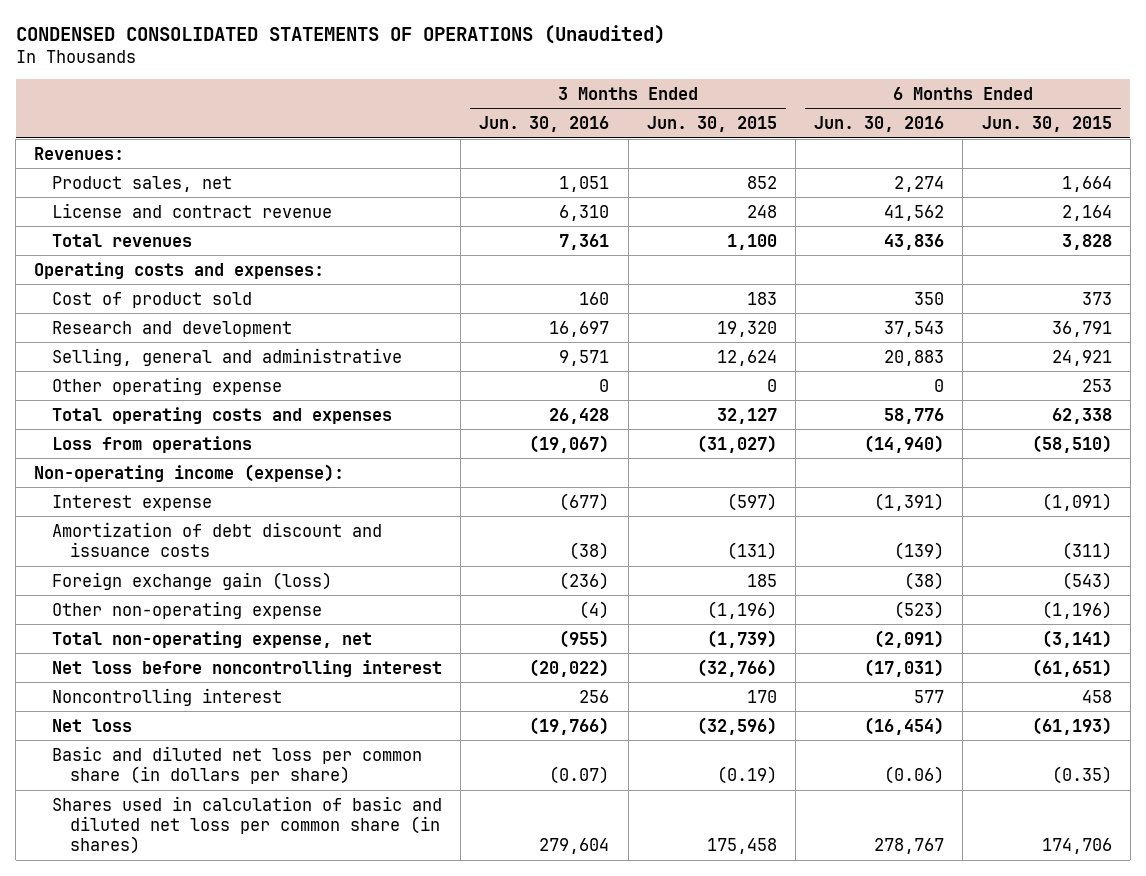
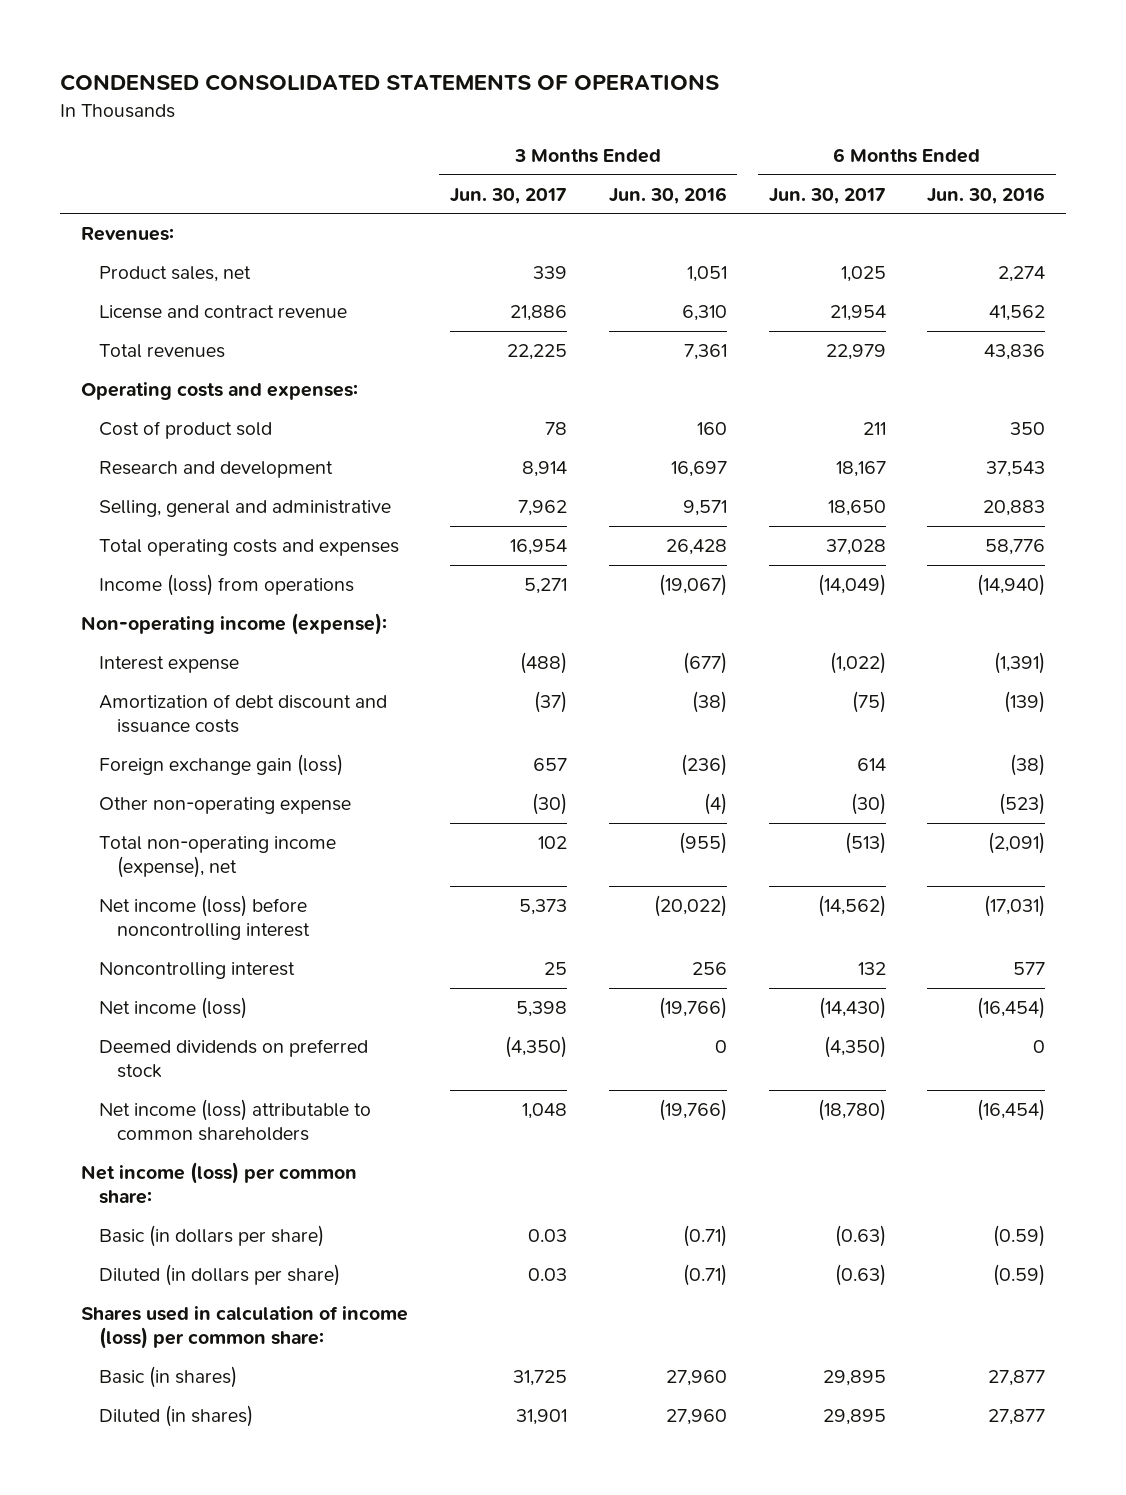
- CONDENSED CONSOLIDATED STATEMENTS OF OPERATIONS (Unaudited)
+ CONDENSED CONSOLIDATED STATEMENTS OF OPERATIONS
- | 3 Months Ended Jun. 30, 2016 | 3 Months Ended Jun. 30, 2015 | 6 Months Ended Jun. 30, 2016 | 6 Months Ended Jun. 30, 2015
+ | 3 Months Ended Jun. 30, 2017 | 3 Months Ended Jun. 30, 2016 | 6 Months Ended Jun. 30, 2017 | 6 Months Ended Jun. 30, 2016
- Other operating expense | 0 | 0 | 0 | 253
- Loss from operations | (19,067) | (31,027) | (14,940) | (58,510)
+ Income (loss) from operations | 5,271 | (19,067) | (14,049) | (14,940)
- Total non-operating expense, net | (955) | (1,739) | (2,091) | (3,141)
- Net loss before noncontrolling interest | (20,022) | (32,766) | (17,031) | (61,651)
+ Total non-operating income (expense), net | 102 | (955) | (513) | (2,091)
+ Net income (loss) before noncontrolling interest | 5,373 | (20,022) | (14,562) | (17,031)
- Net loss | (19,766) | (32,596) | (16,454) | (61,193)
- Basic and diluted net loss per common share (in dollars per share) | (0.07) | (0.19) | (0.06) | (0.35)
- Shares used in calculation of basic and diluted net loss per common share (in shares) | 279,604 | 175,458 | 278,767 | 174,706
+ Net income (loss) | 5,398 | (19,766) | (14,430) | (16,454)
+ Deemed dividends on preferred stock | (4,350) | 0 | (4,350) | 0
+ Net income (loss) attributable to common shareholders | 1,048 | (19,766) | (18,780) | (16,454)
+ Net income (loss) per common share:
+ Basic (in dollars per share) | 0.03 | (0.71) | (0.63) | (0.59)
+ Diluted (in dollars per share) | 0.03 | (0.71) | (0.63) | (0.59)
+ Shares used in calculation of income (loss) per common share:
+ Basic (in shares) | 31,725 | 27,960 | 29,895 | 27,877
+ Diluted (in shares) | 31,901 | 27,960 | 29,895 | 27,877

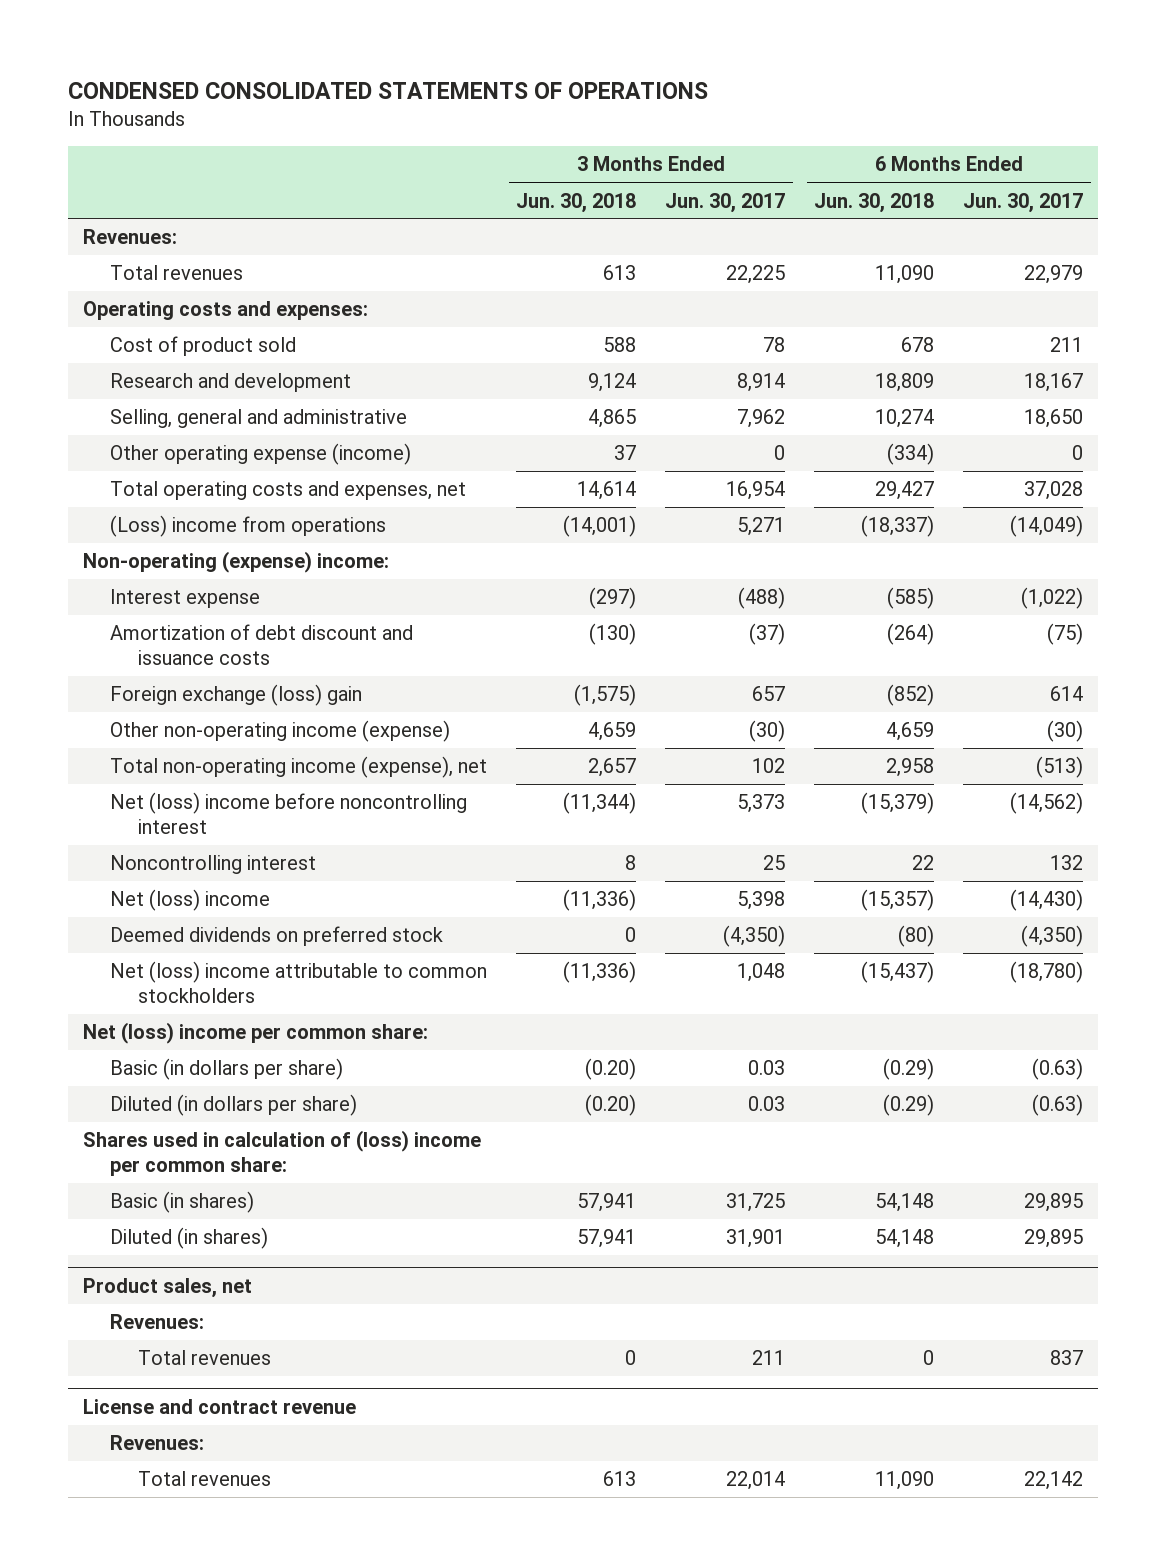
- | 3 Months Ended Jun. 30, 2017 | 3 Months Ended Jun. 30, 2016 | 6 Months Ended Jun. 30, 2017 | 6 Months Ended Jun. 30, 2016
+ | 3 Months Ended Jun. 30, 2018 | 3 Months Ended Jun. 30, 2017 | 6 Months Ended Jun. 30, 2018 | 6 Months Ended Jun. 30, 2017
- Product sales, net | 339 | 1,051 | 1,025 | 2,274
- License and contract revenue | 21,886 | 6,310 | 21,954 | 41,562
- Total operating costs and expenses | 16,954 | 26,428 | 37,028 | 58,776
- Income (loss) from operations | 5,271 | (19,067) | (14,049) | (14,940)
- Non-operating income (expense):
+ Other operating expense (income) | 37 | 0 | (334) | 0
+ Total operating costs and expenses, net | 14,614 | 16,954 | 29,427 | 37,028
+ (Loss) income from operations | (14,001) | 5,271 | (18,337) | (14,049)
+ Non-operating (expense) income:
- Foreign exchange gain (loss) | 657 | (236) | 614 | (38)
- Other non-operating expense | (30) | (4) | (30) | (523)
+ Foreign exchange (loss) gain | (1,575) | 657 | (852) | 614
+ Other non-operating income (expense) | 4,659 | (30) | 4,659 | (30)
- Net income (loss) before noncontrolling interest | 5,373 | (20,022) | (14,562) | (17,031)
+ Net (loss) income before noncontrolling interest | (11,344) | 5,373 | (15,379) | (14,562)
- Net income (loss) | 5,398 | (19,766) | (14,430) | (16,454)
+ Net (loss) income | (11,336) | 5,398 | (15,357) | (14,430)
- Net income (loss) attributable to common shareholders | 1,048 | (19,766) | (18,780) | (16,454)
- Net income (loss) per common share:
+ Net (loss) income attributable to common stockholders | (11,336) | 1,048 | (15,437) | (18,780)
+ Net (loss) income per common share:
- Shares used in calculation of income (loss) per common share:
+ Shares used in calculation of (loss) income per common share:
+ Product sales, net
+ Revenues:
+ Total revenues | 0 | 211 | 0 | 837
+ License and contract revenue
+ Revenues:
+ Total revenues | 613 | 22,014 | 11,090 | 22,142

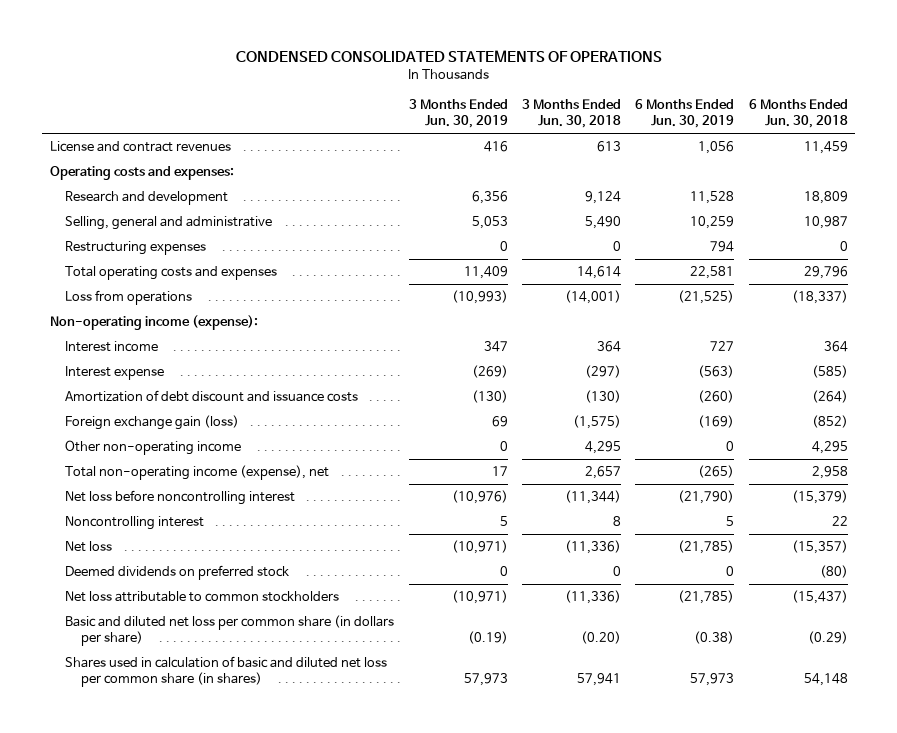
- | 3 Months Ended Jun. 30, 2018 | 3 Months Ended Jun. 30, 2017 | 6 Months Ended Jun. 30, 2018 | 6 Months Ended Jun. 30, 2017
+ | 3 Months Ended Jun. 30, 2019 | 3 Months Ended Jun. 30, 2018 | 6 Months Ended Jun. 30, 2019 | 6 Months Ended Jun. 30, 2018
- Revenues:
- Total revenues | 613 | 22,225 | 11,090 | 22,979
+ License and contract revenues | 416 | 613 | 1,056 | 11,459
- Cost of product sold | 588 | 78 | 678 | 211
- Selling, general and administrative | 4,865 | 7,962 | 10,274 | 18,650
- Other operating expense (income) | 37 | 0 | (334) | 0
- Total operating costs and expenses, net | 14,614 | 16,954 | 29,427 | 37,028
- (Loss) income from operations | (14,001) | 5,271 | (18,337) | (14,049)
- Non-operating (expense) income:
+ Selling, general and administrative | 5,053 | 5,490 | 10,259 | 10,987
+ Restructuring expenses | 0 | 0 | 794 | 0
+ Total operating costs and expenses | 11,409 | 14,614 | 22,581 | 29,796
+ Loss from operations | (10,993) | (14,001) | (21,525) | (18,337)
+ Non-operating income (expense):
+ Interest income | 347 | 364 | 727 | 364
- Foreign exchange (loss) gain | (1,575) | 657 | (852) | 614
- Other non-operating income (expense) | 4,659 | (30) | 4,659 | (30)
+ Foreign exchange gain (loss) | 69 | (1,575) | (169) | (852)
+ Other non-operating income | 0 | 4,295 | 0 | 4,295
- Net (loss) income before noncontrolling interest | (11,344) | 5,373 | (15,379) | (14,562)
+ Net loss before noncontrolling interest | (10,976) | (11,344) | (21,790) | (15,379)
- Net (loss) income | (11,336) | 5,398 | (15,357) | (14,430)
+ Net loss | (10,971) | (11,336) | (21,785) | (15,357)
- Net (loss) income attributable to common stockholders | (11,336) | 1,048 | (15,437) | (18,780)
- Net (loss) income per common share:
- Basic (in dollars per share) | (0.20) | 0.03 | (0.29) | (0.63)
- Diluted (in dollars per share) | (0.20) | 0.03 | (0.29) | (0.63)
- Shares used in calculation of (loss) income per common share:
- Basic (in shares) | 57,941 | 31,725 | 54,148 | 29,895
- Diluted (in shares) | 57,941 | 31,901 | 54,148 | 29,895
- Product sales, net
- Revenues:
- Total revenues | 0 | 211 | 0 | 837
- License and contract revenue
- Revenues:
- Total revenues | 613 | 22,014 | 11,090 | 22,142
+ Net loss attributable to common stockholders | (10,971) | (11,336) | (21,785) | (15,437)
+ Basic and diluted net loss per common share (in dollars per share) | (0.19) | (0.20) | (0.38) | (0.29)
+ Shares used in calculation of basic and diluted net loss per common share (in shares) | 57,973 | 57,941 | 57,973 | 54,148

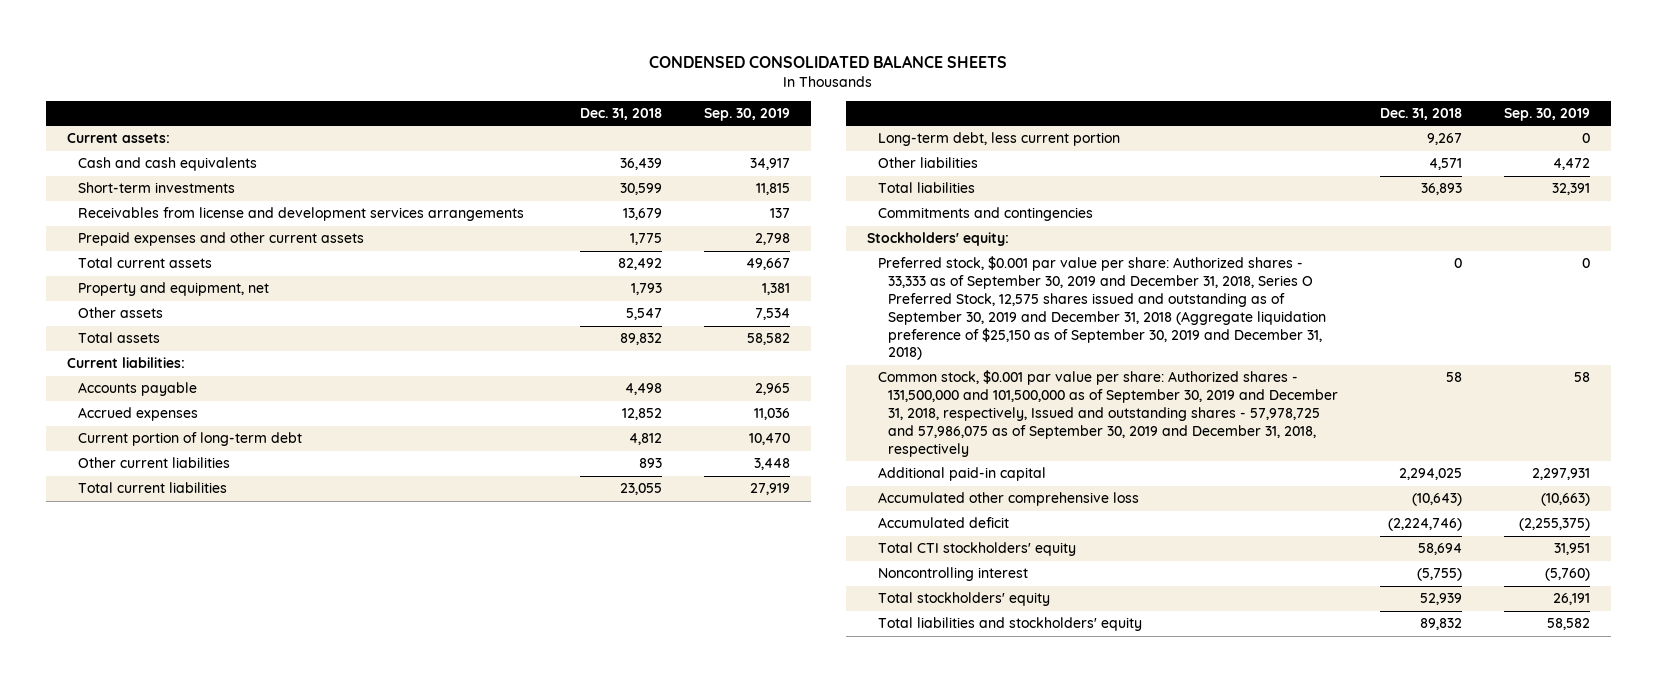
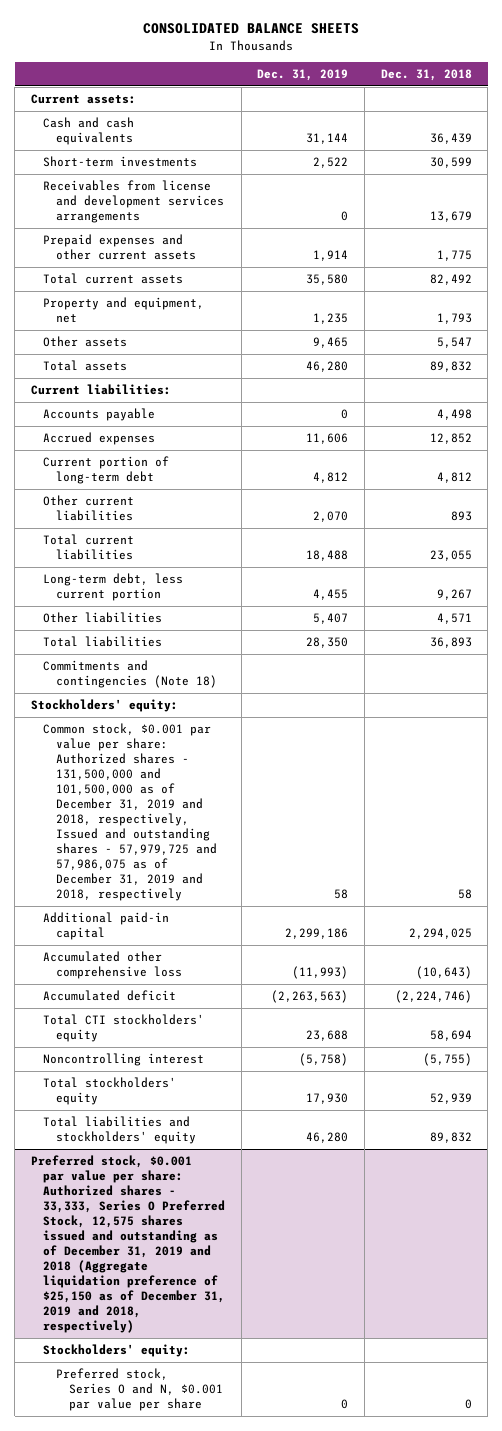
- CONDENSED CONSOLIDATED BALANCE SHEETS
+ CONSOLIDATED BALANCE SHEETS
- | Dec. 31, 2018 | Sep. 30, 2019
+ | Dec. 31, 2019 | Dec. 31, 2018
- Commitments and contingencies
+ Commitments and contingencies (Note 18)
- Preferred stock, $0.001 par value per share: Authorized shares - 33,333 as of September 30, 2019 and December 31, 2018, Series O Preferred Stock, 12,575 shares issued and outstanding as of September 30, 2019 and December 31, 2018 (Aggregate liquidation preference of $25,150 as of September 30, 2019 and December 31, 2018) | 0 | 0
- Common stock, $0.001 par value per share: Authorized shares - 131,500,000 and 101,500,000 as of September 30, 2019 and December 31, 2018, respectively, Issued and outstanding shares - 57,978,725 and 57,986,075 as of September 30, 2019 and December 31, 2018, respectively | 58 | 58
+ Common stock, $0.001 par value per share: Authorized shares - 131,500,000 and 101,500,000 as of December 31, 2019 and 2018, respectively, Issued and outstanding shares - 57,979,725 and 57,986,075 as of December 31, 2019 and 2018, respectively | 58 | 58
+ Preferred stock, $0.001 par value per share: Authorized shares - 33,333, Series O Preferred Stock, 12,575 shares issued and outstanding as of December 31, 2019 and 2018 (Aggregate liquidation preference of $25,150 as of December 31, 2019 and 2018, respectively)
+ Stockholders' equity:
+ Preferred stock, Series O and N, $0.001 par value per share | 0 | 0

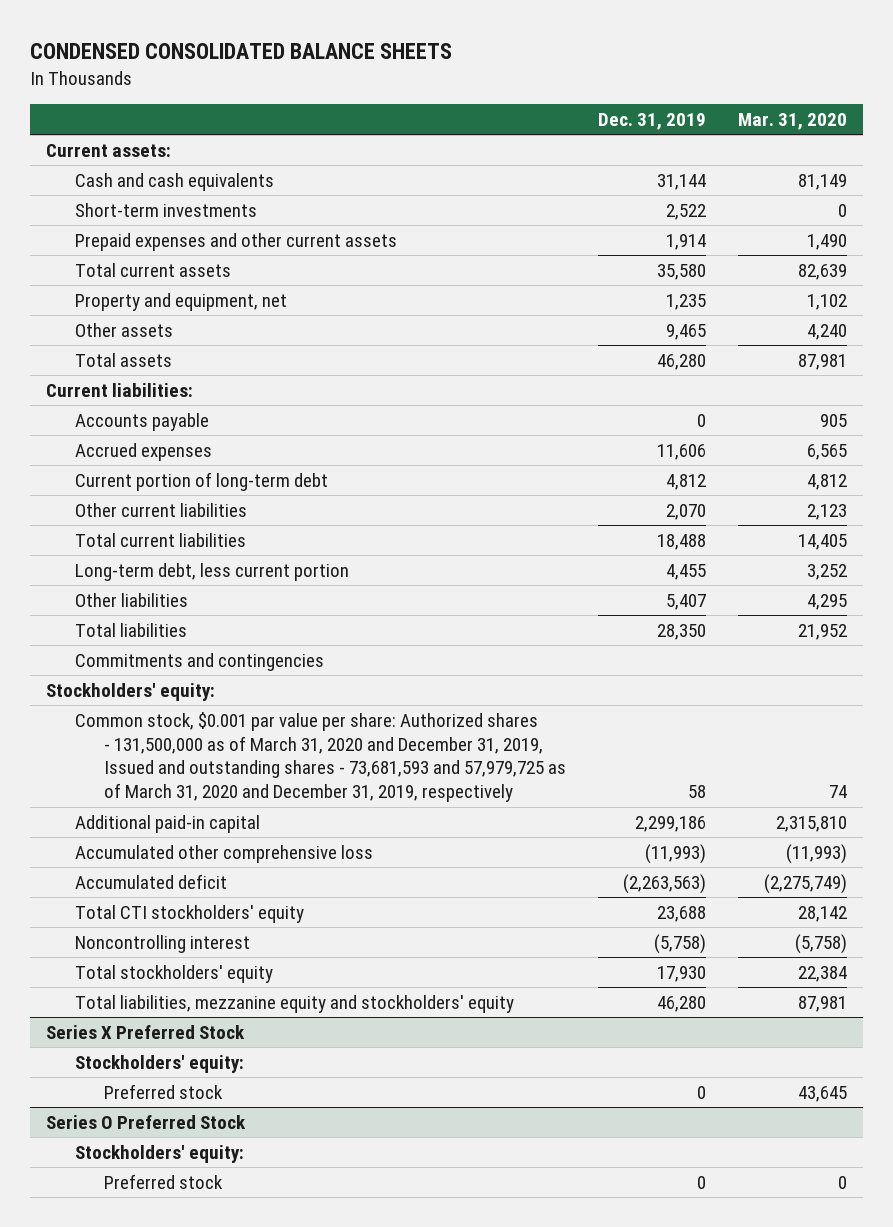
- CONSOLIDATED BALANCE SHEETS
+ CONDENSED CONSOLIDATED BALANCE SHEETS
- | Dec. 31, 2019 | Dec. 31, 2018
+ | Dec. 31, 2019 | Mar. 31, 2020
- Receivables from license and development services arrangements | 0 | 13,679
- Commitments and contingencies (Note 18)
+ Commitments and contingencies
- Common stock, $0.001 par value per share: Authorized shares - 131,500,000 and 101,500,000 as of December 31, 2019 and 2018, respectively, Issued and outstanding shares - 57,979,725 and 57,986,075 as of December 31, 2019 and 2018, respectively | 58 | 58
+ Common stock, $0.001 par value per share: Authorized shares - 131,500,000 as of March 31, 2020 and December 31, 2019, Issued and outstanding shares - 73,681,593 and 57,979,725 as of March 31, 2020 and December 31, 2019, respectively | 58 | 74
- Total liabilities and stockholders' equity | 46,280 | 89,832
- Preferred stock, $0.001 par value per share: Authorized shares - 33,333, Series O Preferred Stock, 12,575 shares issued and outstanding as of December 31, 2019 and 2018 (Aggregate liquidation preference of $25,150 as of December 31, 2019 and 2018, respectively)
+ Total liabilities, mezzanine equity and stockholders' equity | 46,280 | 87,981
+ Series X Preferred Stock
- Preferred stock, Series O and N, $0.001 par value per share | 0 | 0
+ Preferred stock | 0 | 43,645
+ Series O Preferred Stock
+ Stockholders' equity:
+ Preferred stock | 0 | 0

